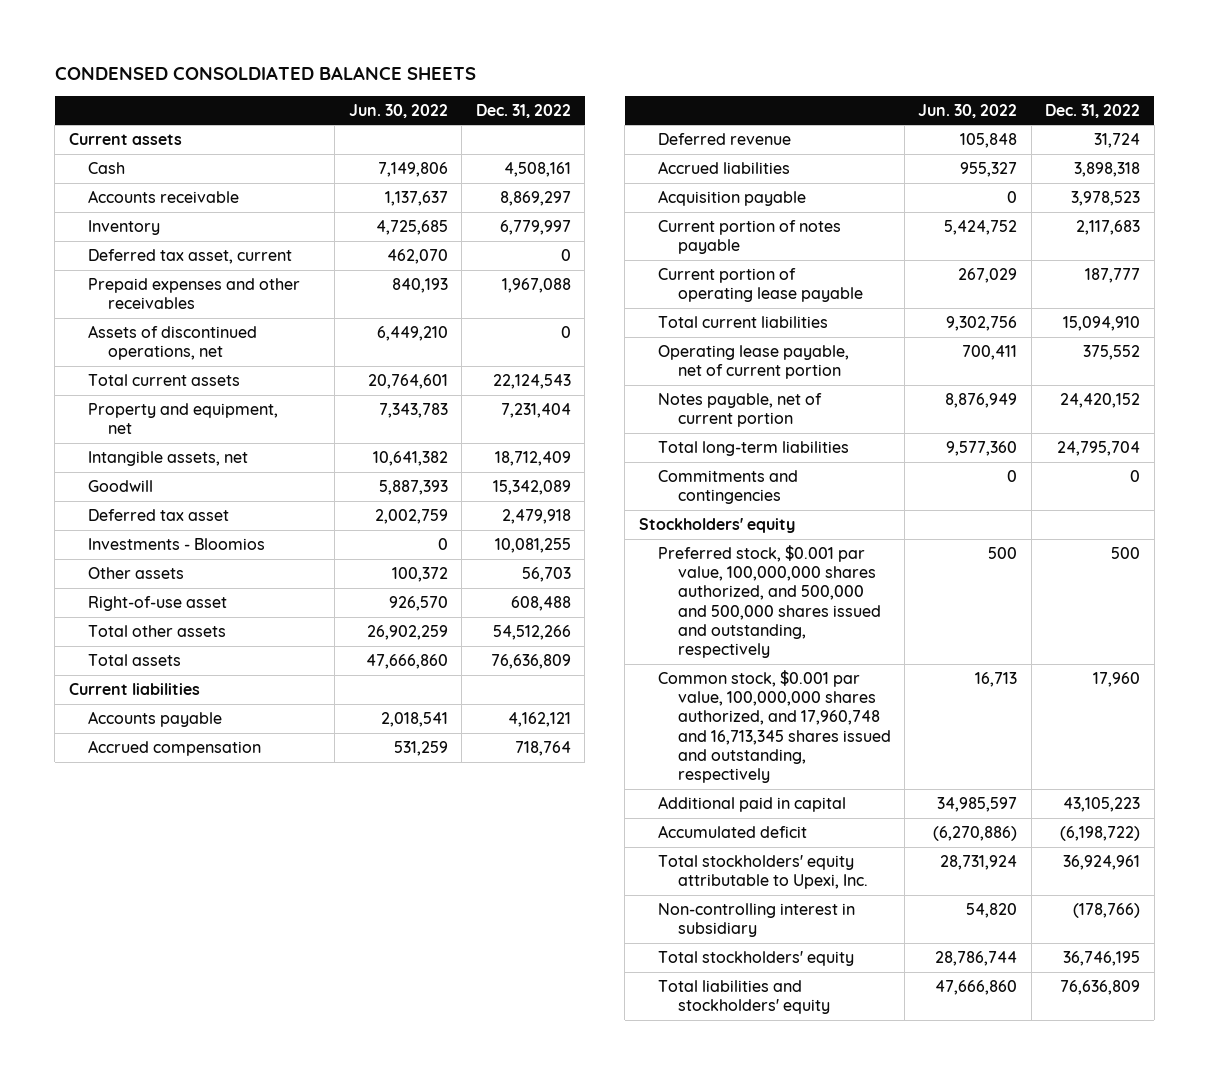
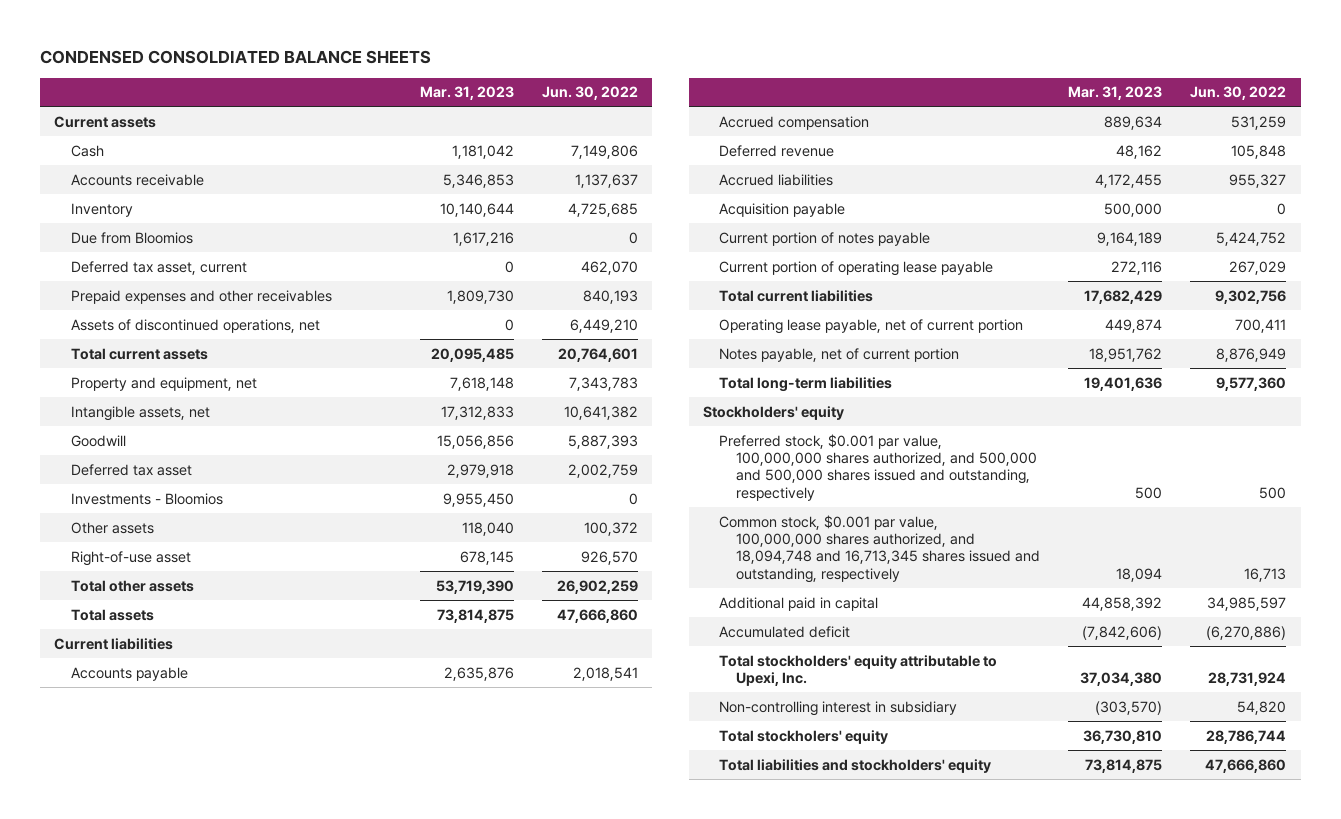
- | Jun. 30, 2022 | Dec. 31, 2022
+ | Mar. 31, 2023 | Jun. 30, 2022
+ Due from Bloomios | 1,617,216 | 0
- Commitments and contingencies | 0 | 0
- Common stock, $0.001 par value, 100,000,000 shares authorized, and 17,960,748 and 16,713,345 shares issued and outstanding, respectively | 16,713 | 17,960
+ Common stock, $0.001 par value, 100,000,000 shares authorized, and 18,094,748 and 16,713,345 shares issued and outstanding, respectively | 18,094 | 16,713
- Total stockholders' equity | 28,786,744 | 36,746,195
+ Total stockholers' equity | 36,730,810 | 28,786,744

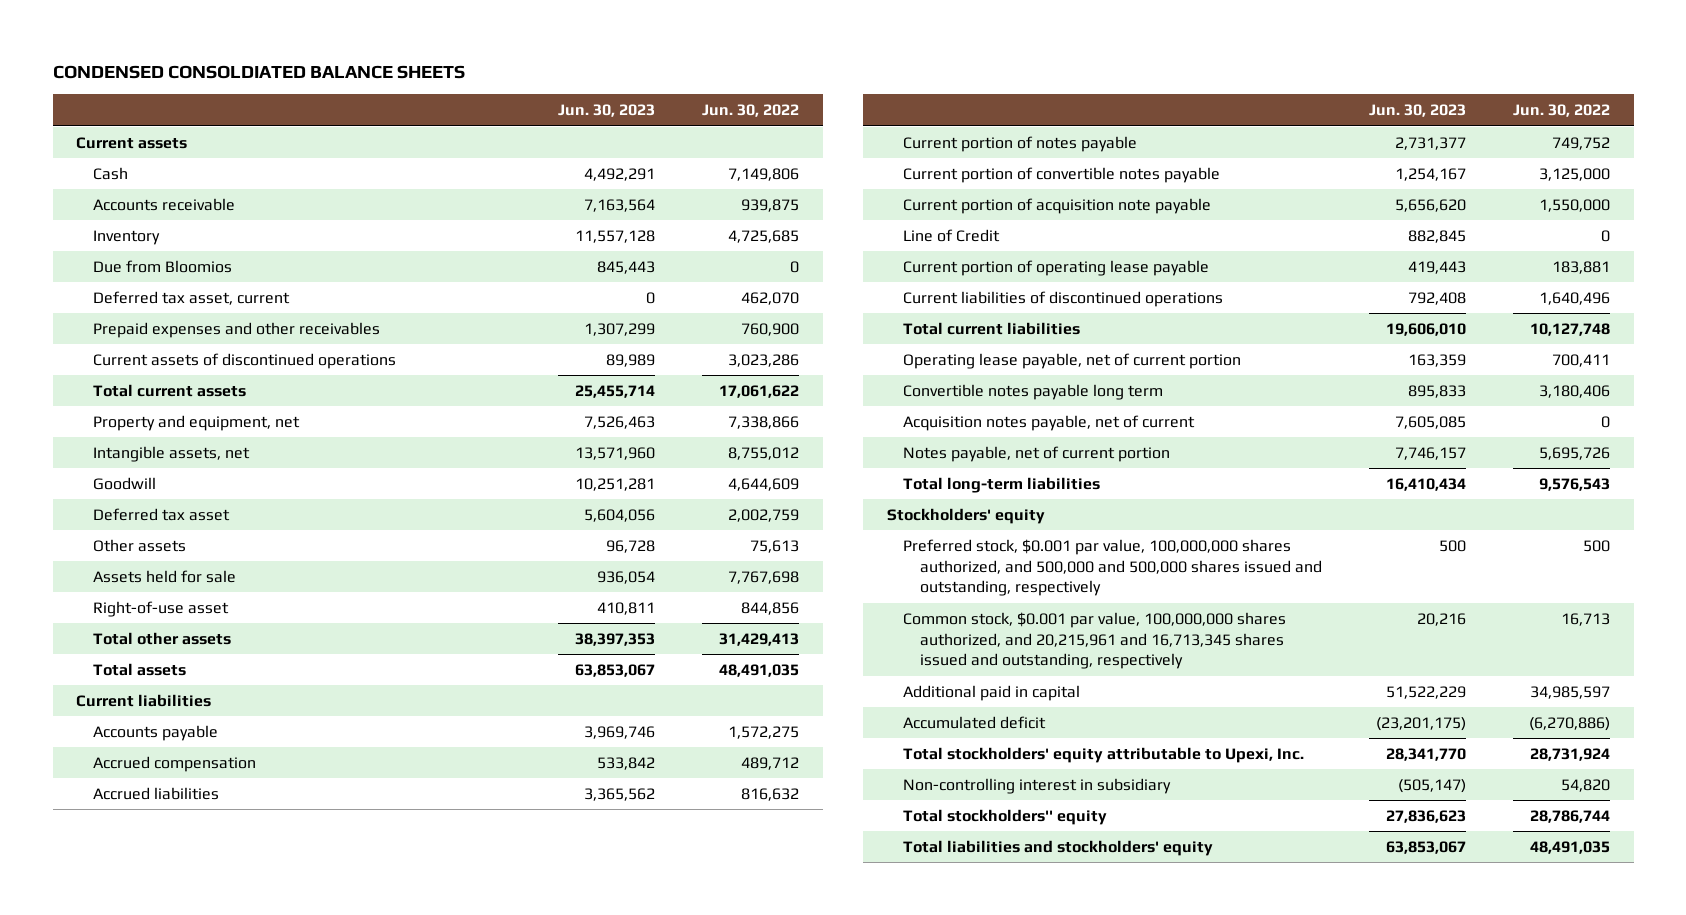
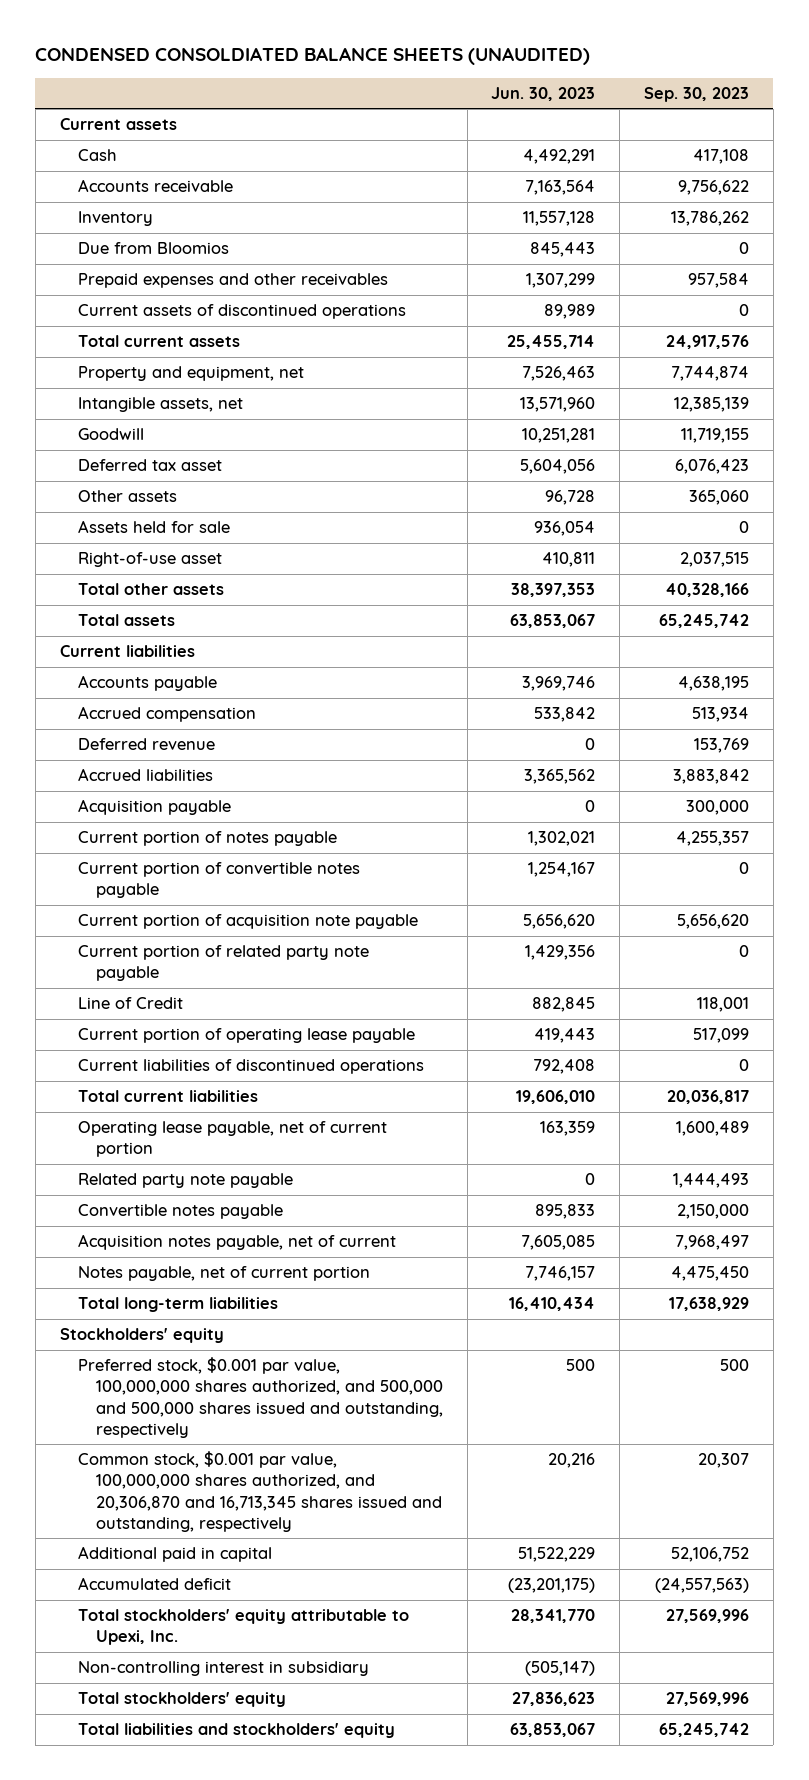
- CONDENSED CONSOLDIATED BALANCE SHEETS
+ CONDENSED CONSOLDIATED BALANCE SHEETS (UNAUDITED)
- | Jun. 30, 2023 | Jun. 30, 2022
+ | Jun. 30, 2023 | Sep. 30, 2023
- Deferred tax asset, current | 0 | 462,070
+ Deferred revenue | 0 | 153,769
- Current portion of notes payable | 2,731,377 | 749,752
+ Acquisition payable | 0 | 300,000
+ Current portion of notes payable | 1,302,021 | 4,255,357
+ Current portion of related party note payable | 1,429,356 | 0
- Convertible notes payable long term | 895,833 | 3,180,406
+ Related party note payable | 0 | 1,444,493
+ Convertible notes payable | 895,833 | 2,150,000
- Common stock, $0.001 par value, 100,000,000 shares authorized, and 20,215,961 and 16,713,345 shares issued and outstanding, respectively | 20,216 | 16,713
+ Common stock, $0.001 par value, 100,000,000 shares authorized, and 20,306,870 and 16,713,345 shares issued and outstanding, respectively | 20,216 | 20,307
- Total stockholders'' equity | 27,836,623 | 28,786,744
+ Total stockholders' equity | 27,836,623 | 27,569,996

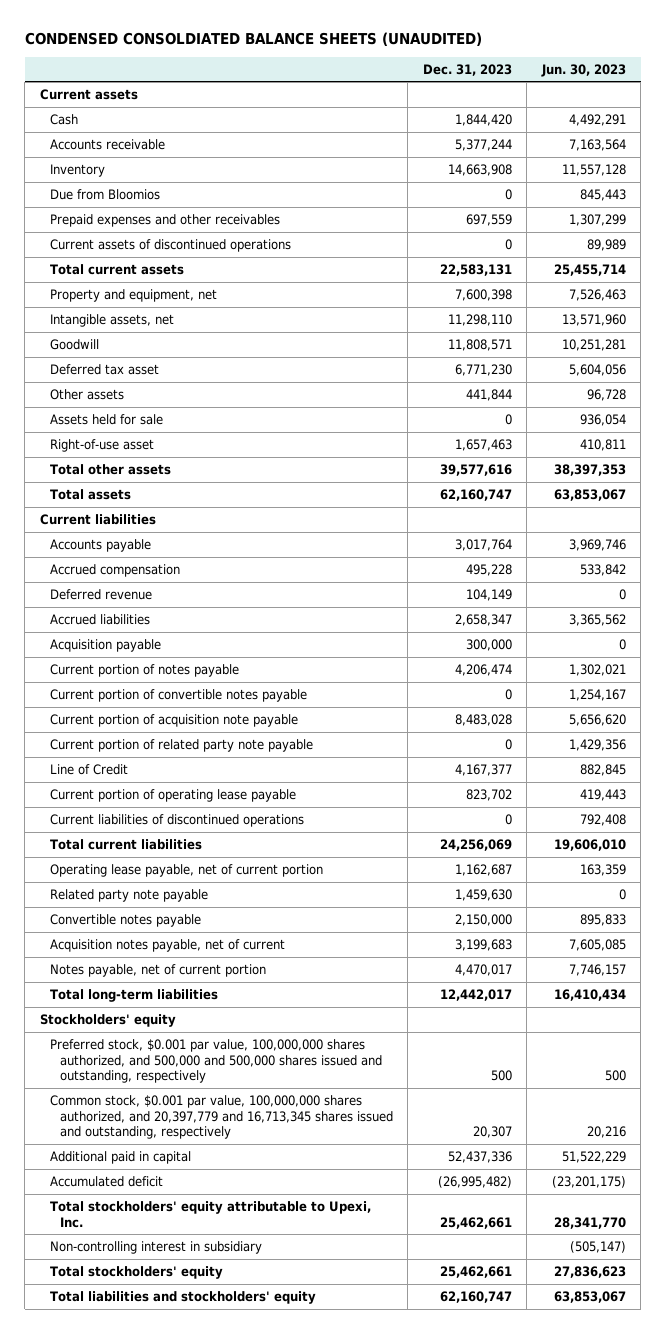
- | Jun. 30, 2023 | Sep. 30, 2023
+ | Dec. 31, 2023 | Jun. 30, 2023
- Common stock, $0.001 par value, 100,000,000 shares authorized, and 20,306,870 and 16,713,345 shares issued and outstanding, respectively | 20,216 | 20,307
+ Common stock, $0.001 par value, 100,000,000 shares authorized, and 20,397,779 and 16,713,345 shares issued and outstanding, respectively | 20,307 | 20,216

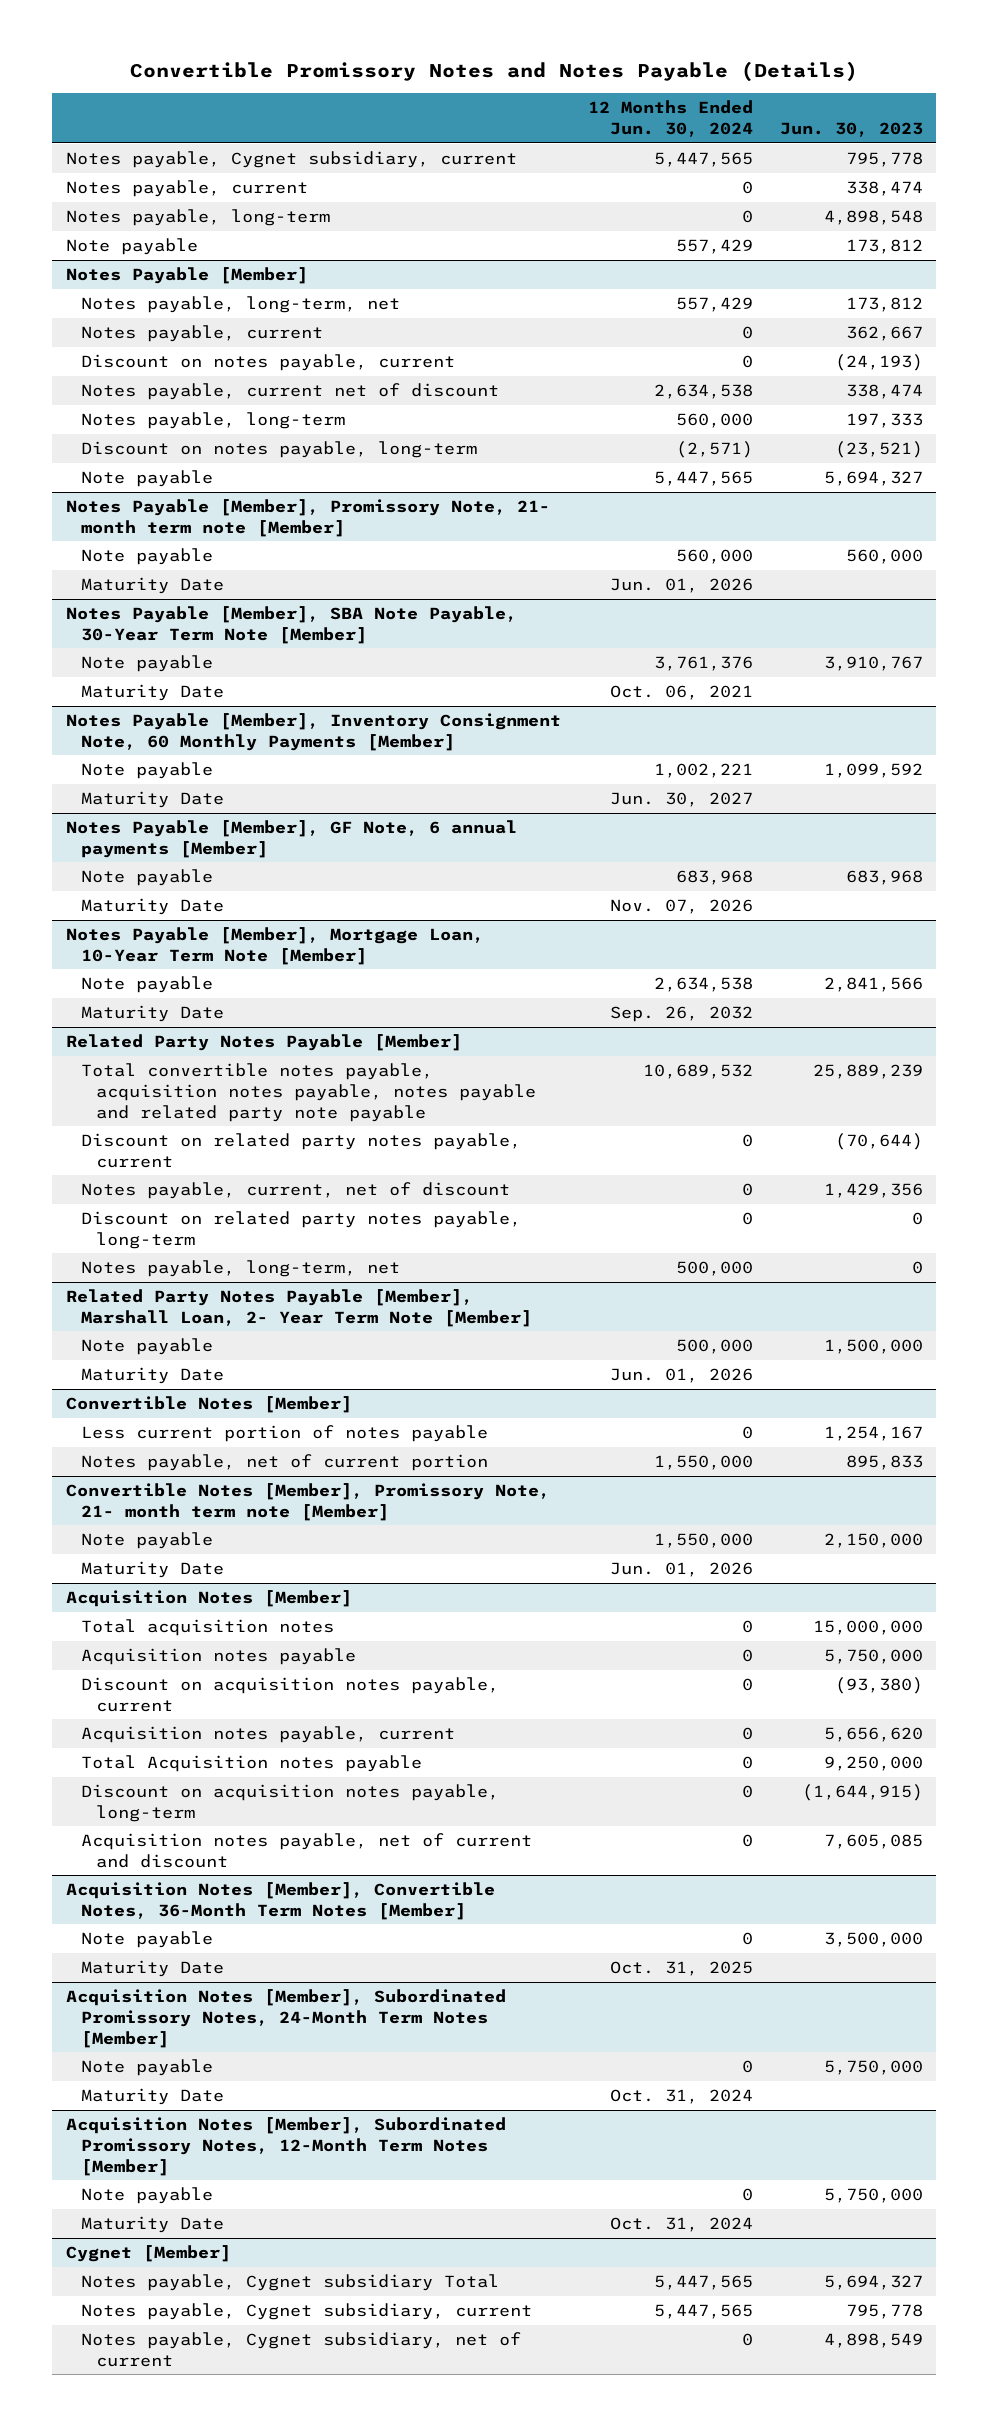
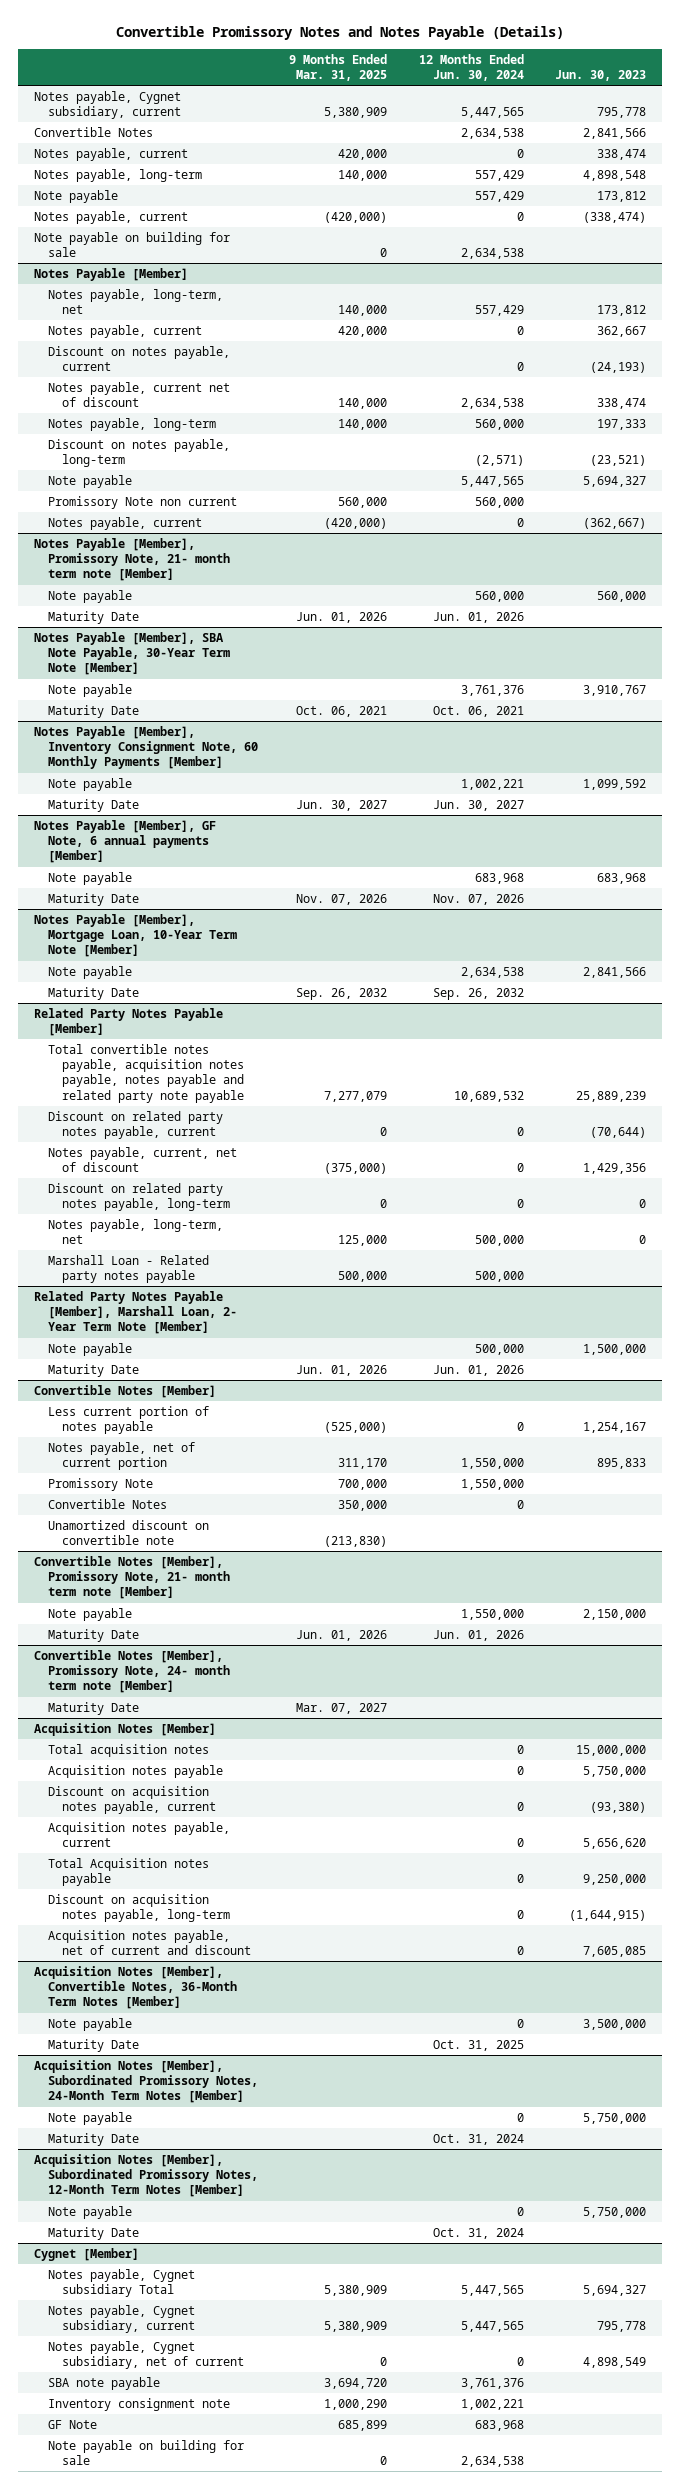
- | 12 Months Ended Jun. 30, 2024 | Jun. 30, 2023
+ | 9 Months Ended Mar. 31, 2025 | 12 Months Ended Jun. 30, 2024 | Jun. 30, 2023
+ Convertible Notes | | 2,634,538 | 2,841,566
- Notes payable, long-term | 0 | 4,898,548
+ Notes payable, long-term | 140,000 | 557,429 | 4,898,548
+ Notes payable, current | (420,000) | 0 | (338,474)
+ Note payable on building for sale | 0 | 2,634,538 |
@ Notes Payable [Member]
+ Promissory Note non current | 560,000 | 560,000 |
+ Notes payable, current | (420,000) | 0 | (362,667)
@ Related Party Notes Payable [Member]
+ Marshall Loan - Related party notes payable | 500,000 | 500,000 |
@ Convertible Notes [Member]
+ Promissory Note | 700,000 | 1,550,000 |
+ Convertible Notes | 350,000 | 0 |
+ Unamortized discount on convertible note | (213,830) | |
+ Convertible Notes [Member], Promissory Note, 24- month term note [Member]
+ Maturity Date | Mar. 07, 2027 | |
@ Cygnet [Member]
+ SBA note payable | 3,694,720 | 3,761,376 |
+ Inventory consignment note | 1,000,290 | 1,002,221 |
+ GF Note | 685,899 | 683,968 |
+ Note payable on building for sale | 0 | 2,634,538 |

